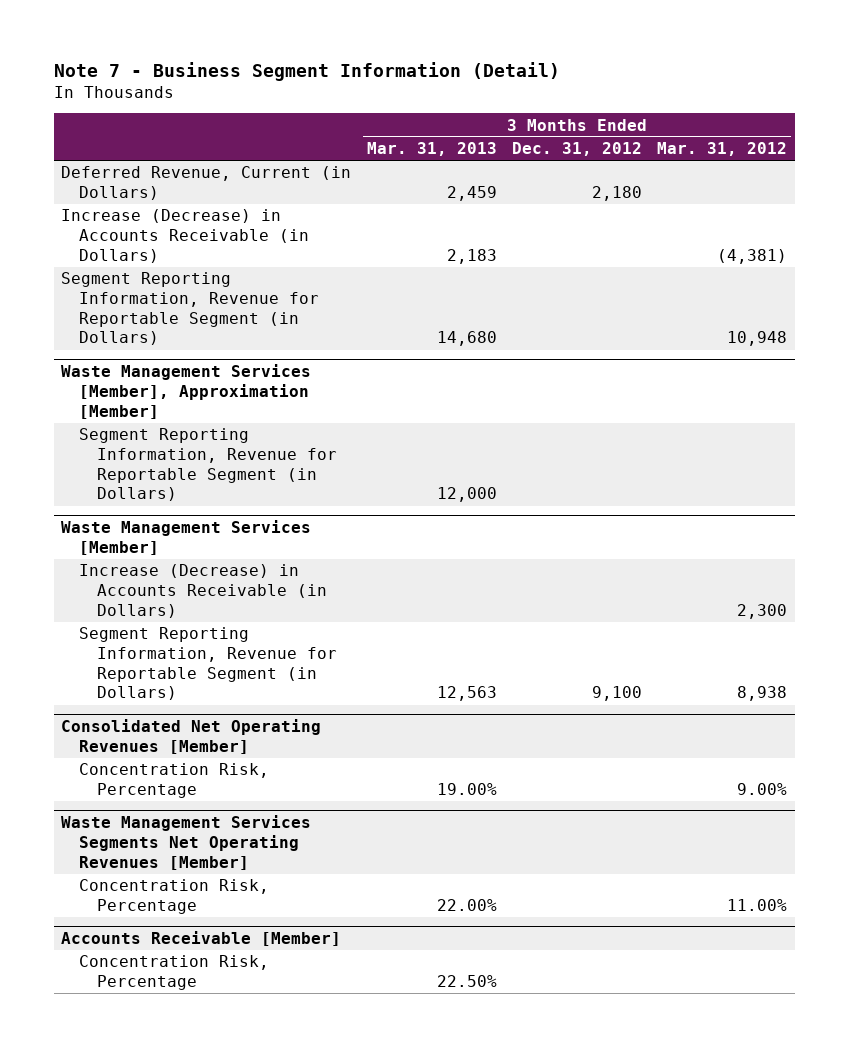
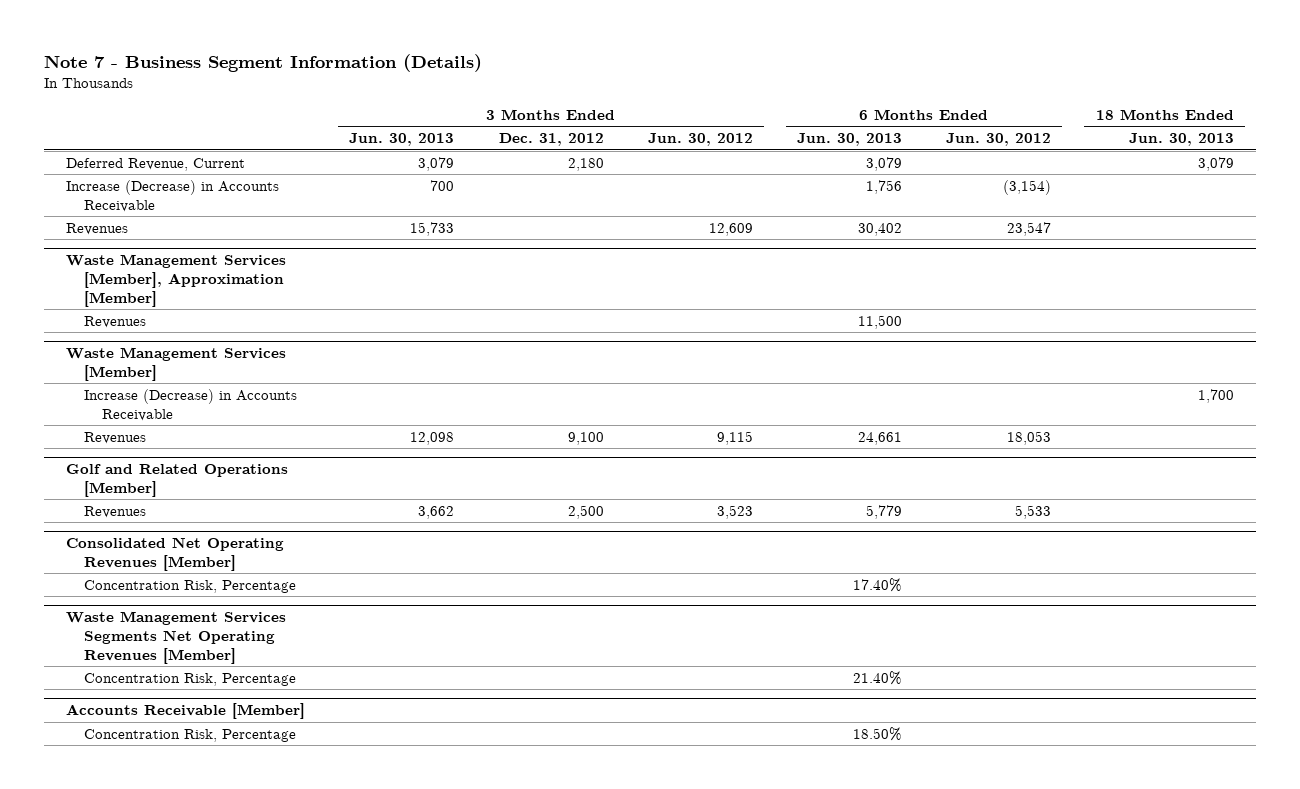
- Note 7 - Business Segment Information (Detail)
+ Note 7 - Business Segment Information (Details)
- | 3 Months Ended Mar. 31, 2013 | 3 Months Ended Dec. 31, 2012 | 3 Months Ended Mar. 31, 2012
+ | 3 Months Ended Jun. 30, 2013 | 3 Months Ended Dec. 31, 2012 | 3 Months Ended Jun. 30, 2012 | 6 Months Ended Jun. 30, 2013 | 6 Months Ended Jun. 30, 2012 | 18 Months Ended Jun. 30, 2013
- Deferred Revenue, Current (in Dollars) | 2,459 | 2,180 |
- Increase (Decrease) in Accounts Receivable (in Dollars) | 2,183 | | (4,381)
- Segment Reporting Information, Revenue for Reportable Segment (in Dollars) | 14,680 | | 10,948
+ Deferred Revenue, Current | 3,079 | 2,180 | | 3,079 | | 3,079
+ Increase (Decrease) in Accounts Receivable | 700 | | | 1,756 | (3,154) |
+ Revenues | 15,733 | | 12,609 | 30,402 | 23,547 |
@ Waste Management Services [Member], Approximation [Member]
- Segment Reporting Information, Revenue for Reportable Segment (in Dollars) | 12,000 | |
+ Revenues | | | | 11,500 | |
@ Waste Management Services [Member]
- Increase (Decrease) in Accounts Receivable (in Dollars) | | | 2,300
- Segment Reporting Information, Revenue for Reportable Segment (in Dollars) | 12,563 | 9,100 | 8,938
+ Increase (Decrease) in Accounts Receivable | | | | | | 1,700
+ Revenues | 12,098 | 9,100 | 9,115 | 24,661 | 18,053 |
+ Golf and Related Operations [Member]
+ Revenues | 3,662 | 2,500 | 3,523 | 5,779 | 5,533 |

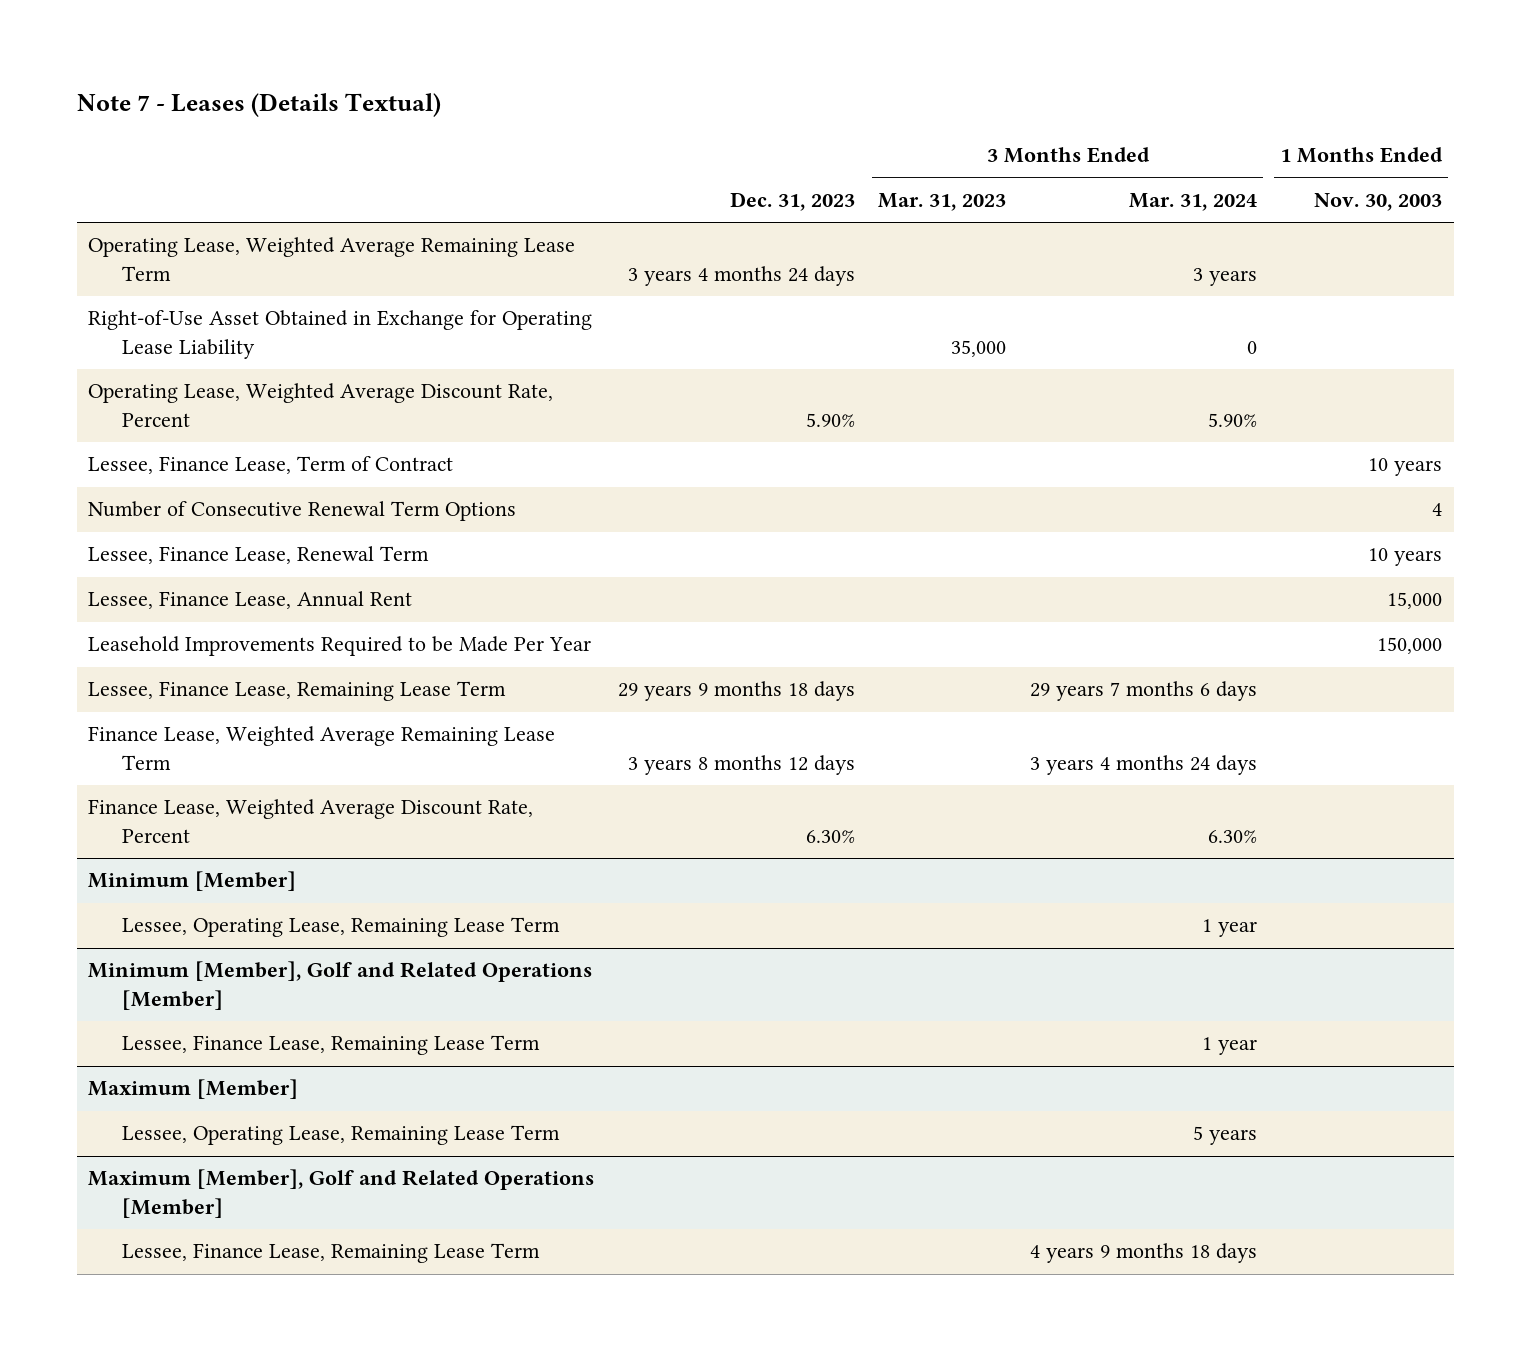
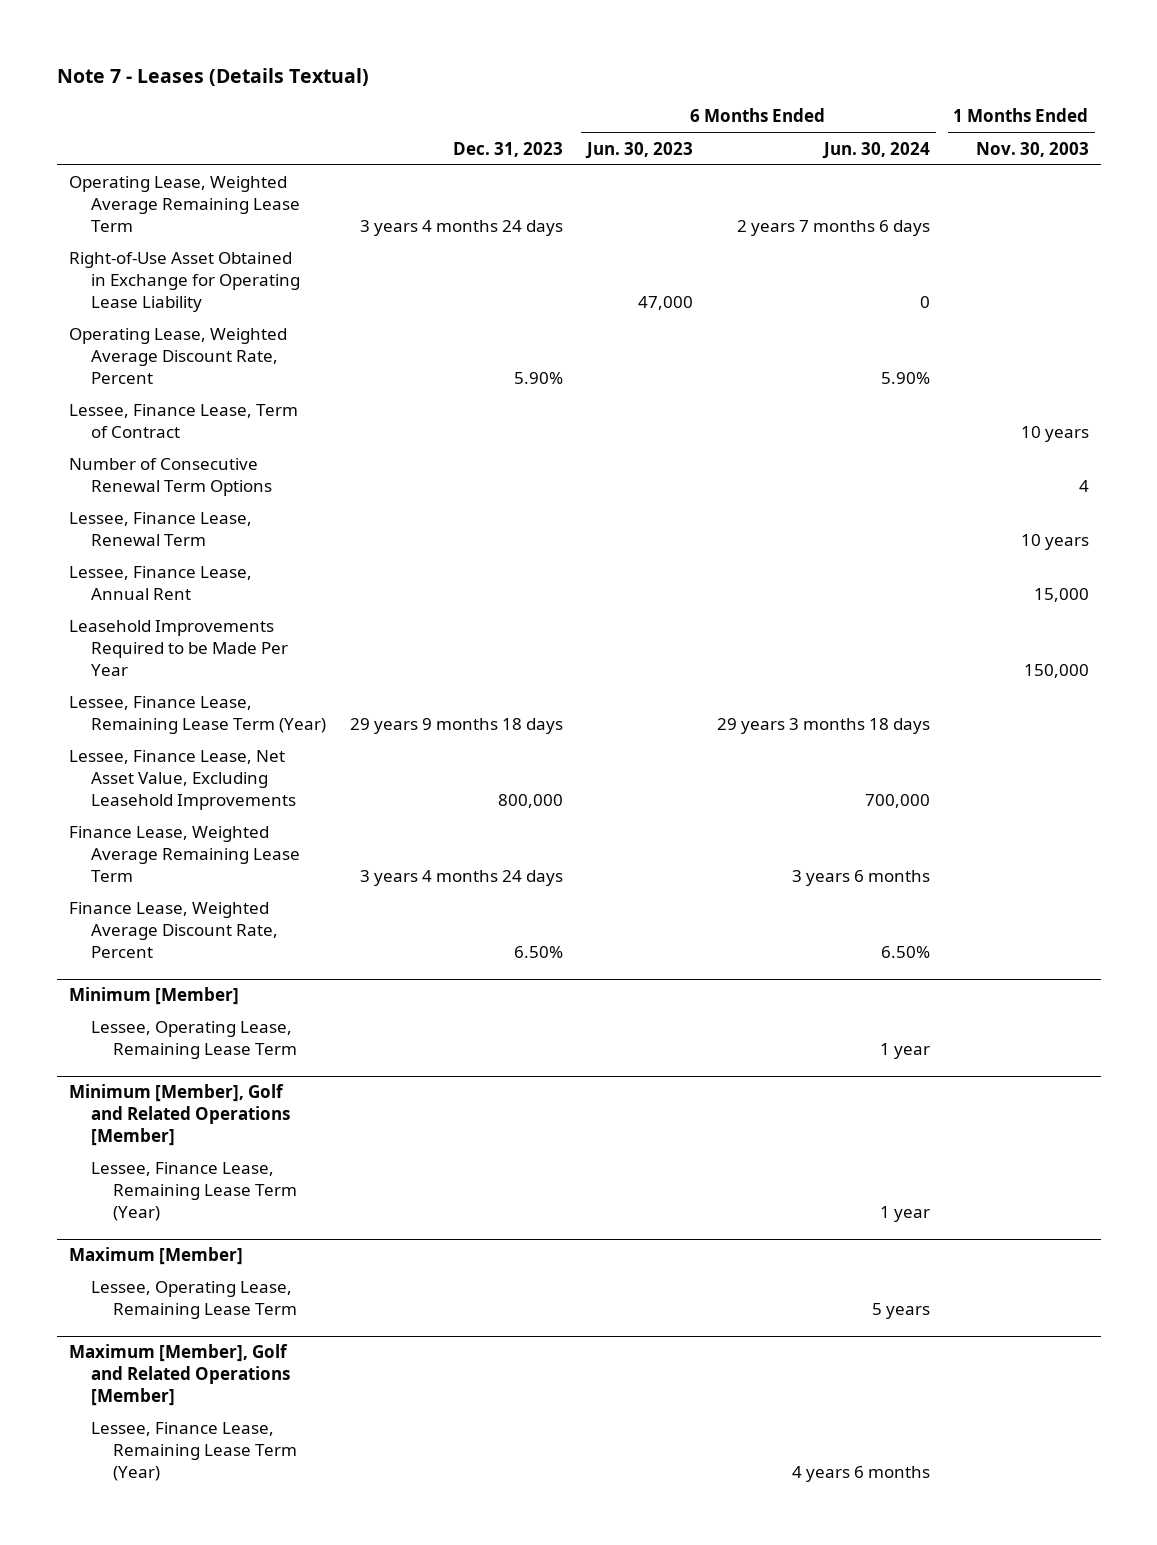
- | Dec. 31, 2023 | 3 Months Ended Mar. 31, 2023 | 3 Months Ended Mar. 31, 2024 | 1 Months Ended Nov. 30, 2003
+ | Dec. 31, 2023 | 6 Months Ended Jun. 30, 2023 | 6 Months Ended Jun. 30, 2024 | 1 Months Ended Nov. 30, 2003
- Lessee, Finance Lease, Remaining Lease Term | 29 years 9 months 18 days | | 29 years 7 months 6 days |
- Finance Lease, Weighted Average Remaining Lease Term | 3 years 8 months 12 days | | 3 years 4 months 24 days |
- Finance Lease, Weighted Average Discount Rate, Percent | 6.30% | | 6.30% |
+ Lessee, Finance Lease, Remaining Lease Term (Year) | 29 years 9 months 18 days | | 29 years 3 months 18 days |
+ Lessee, Finance Lease, Net Asset Value, Excluding Leasehold Improvements | 800,000 | | 700,000 |
+ Finance Lease, Weighted Average Remaining Lease Term | 3 years 4 months 24 days | | 3 years 6 months |
+ Finance Lease, Weighted Average Discount Rate, Percent | 6.50% | | 6.50% |
@ Minimum [Member], Golf and Related Operations [Member]
- Lessee, Finance Lease, Remaining Lease Term | | | 1 year |
+ Lessee, Finance Lease, Remaining Lease Term (Year) | | | 1 year |
@ Maximum [Member], Golf and Related Operations [Member]
- Lessee, Finance Lease, Remaining Lease Term | | | 4 years 9 months 18 days |
+ Lessee, Finance Lease, Remaining Lease Term (Year) | | | 4 years 6 months |

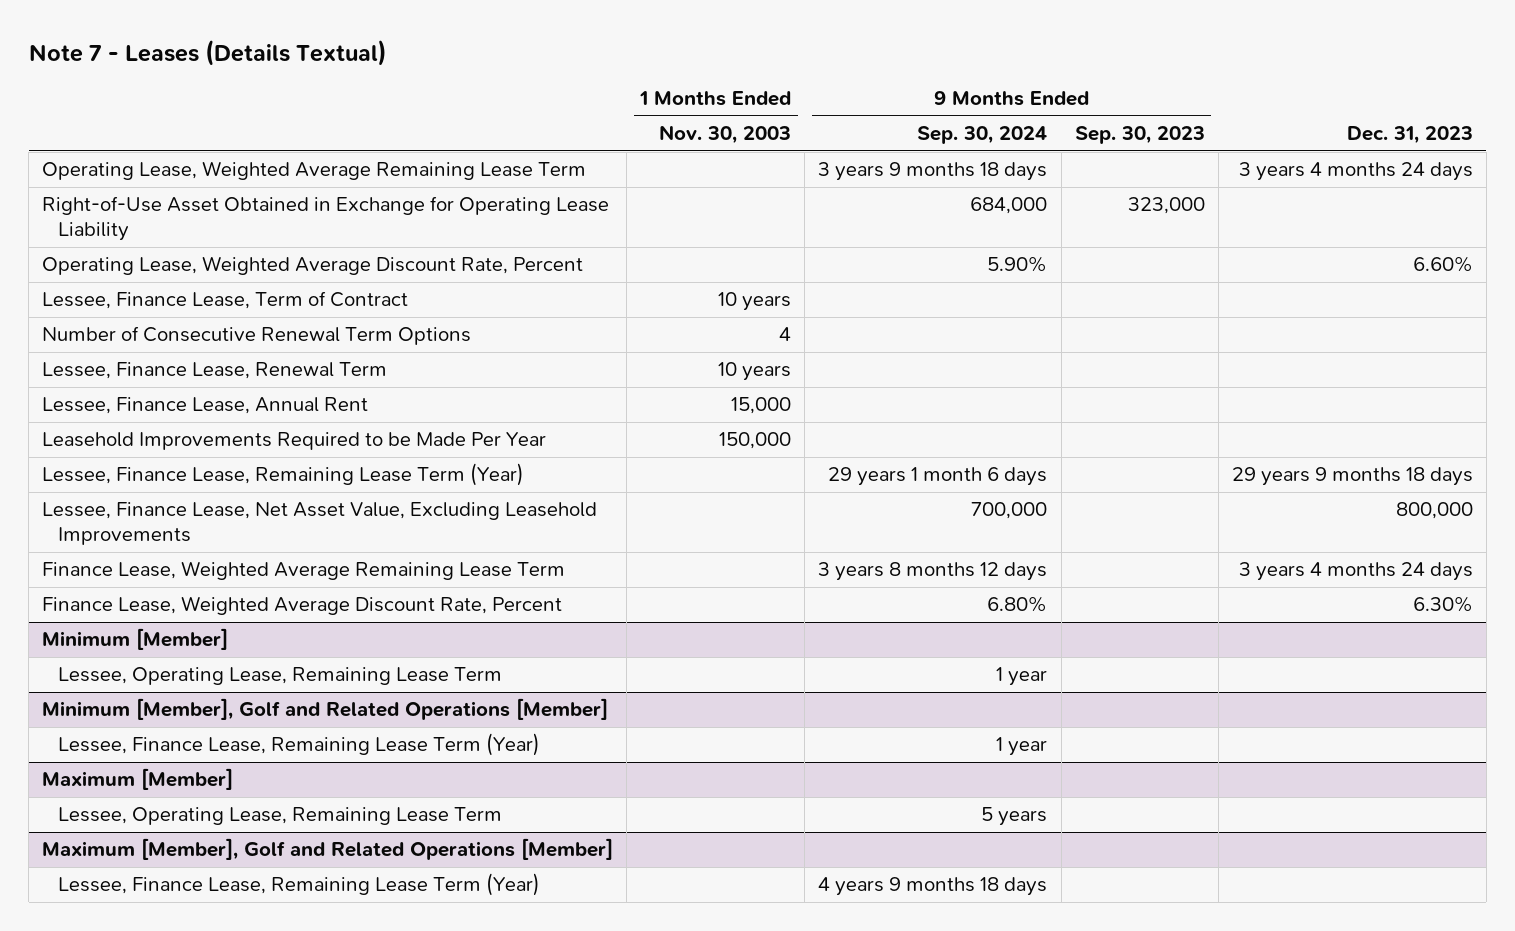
- | Dec. 31, 2023 | 6 Months Ended Jun. 30, 2023 | 6 Months Ended Jun. 30, 2024 | 1 Months Ended Nov. 30, 2003
+ | 1 Months Ended Nov. 30, 2003 | 9 Months Ended Sep. 30, 2024 | 9 Months Ended Sep. 30, 2023 | Dec. 31, 2023
- Operating Lease, Weighted Average Discount Rate, Percent | 5.90% | | 5.90% |
+ Operating Lease, Weighted Average Discount Rate, Percent | | 5.90% | | 6.60%
- Finance Lease, Weighted Average Discount Rate, Percent | 6.50% | | 6.50% |
+ Finance Lease, Weighted Average Discount Rate, Percent | | 6.80% | | 6.30%

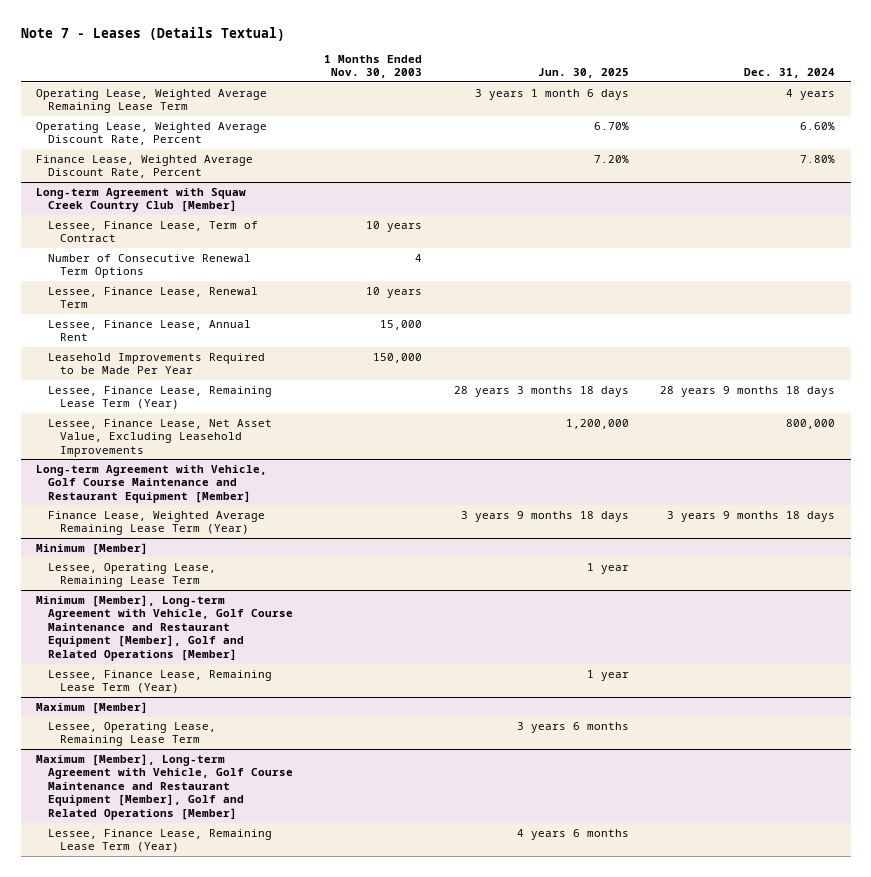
- | 1 Months Ended Nov. 30, 2003 | 9 Months Ended Sep. 30, 2024 | 9 Months Ended Sep. 30, 2023 | Dec. 31, 2023
+ | 1 Months Ended Nov. 30, 2003 | Jun. 30, 2025 | Dec. 31, 2024
- Right-of-Use Asset Obtained in Exchange for Operating Lease Liability | | 684,000 | 323,000 |
- Lessee, Finance Lease, Term of Contract | 10 years | | |
- Number of Consecutive Renewal Term Options | 4 | | |
- Lessee, Finance Lease, Renewal Term | 10 years | | |
- Lessee, Finance Lease, Annual Rent | 15,000 | | |
- Leasehold Improvements Required to be Made Per Year | 150,000 | | |
- Lessee, Finance Lease, Remaining Lease Term (Year) | | 29 years 1 month 6 days | | 29 years 9 months 18 days
- Lessee, Finance Lease, Net Asset Value, Excluding Leasehold Improvements | | 700,000 | | 800,000
- Finance Lease, Weighted Average Remaining Lease Term | | 3 years 8 months 12 days | | 3 years 4 months 24 days
+ Long-term Agreement with Squaw Creek Country Club [Member]
+ Lessee, Finance Lease, Term of Contract | 10 years | |
+ Number of Consecutive Renewal Term Options | 4 | |
+ Lessee, Finance Lease, Renewal Term | 10 years | |
+ Lessee, Finance Lease, Annual Rent | 15,000 | |
+ Leasehold Improvements Required to be Made Per Year | 150,000 | |
+ Lessee, Finance Lease, Remaining Lease Term (Year) | | 28 years 3 months 18 days | 28 years 9 months 18 days
+ Lessee, Finance Lease, Net Asset Value, Excluding Leasehold Improvements | | 1,200,000 | 800,000
+ Long-term Agreement with Vehicle, Golf Course Maintenance and Restaurant Equipment [Member]
+ Finance Lease, Weighted Average Remaining Lease Term (Year) | | 3 years 9 months 18 days | 3 years 9 months 18 days
- Minimum [Member], Golf and Related Operations [Member]
+ Minimum [Member], Long-term Agreement with Vehicle, Golf Course Maintenance and Restaurant Equipment [Member], Golf and Related Operations [Member]
- Maximum [Member], Golf and Related Operations [Member]
+ Maximum [Member], Long-term Agreement with Vehicle, Golf Course Maintenance and Restaurant Equipment [Member], Golf and Related Operations [Member]

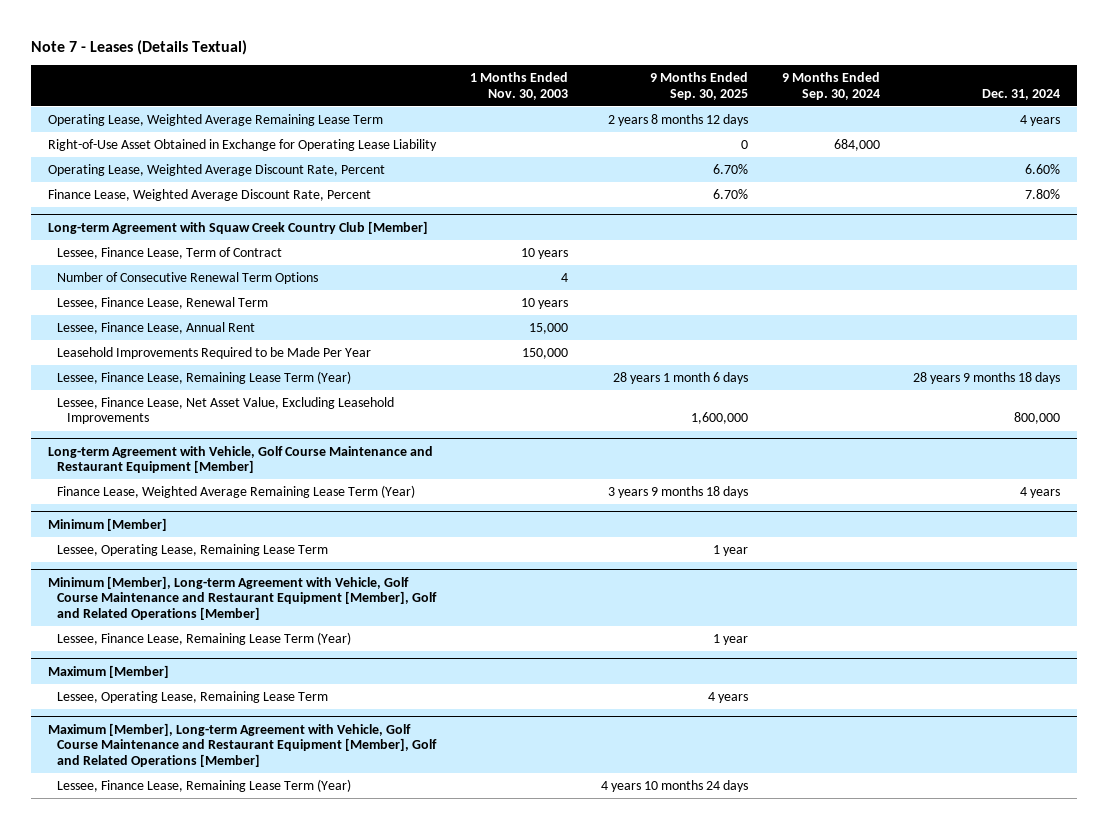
- | 1 Months Ended Nov. 30, 2003 | Jun. 30, 2025 | Dec. 31, 2024
+ | 1 Months Ended Nov. 30, 2003 | 9 Months Ended Sep. 30, 2025 | 9 Months Ended Sep. 30, 2024 | Dec. 31, 2024
+ Right-of-Use Asset Obtained in Exchange for Operating Lease Liability | | 0 | 684,000 |
@ Long-term Agreement with Vehicle, Golf Course Maintenance and Restaurant Equipment [Member]
- Finance Lease, Weighted Average Remaining Lease Term (Year) | | 3 years 9 months 18 days | 3 years 9 months 18 days
+ Finance Lease, Weighted Average Remaining Lease Term (Year) | | 3 years 9 months 18 days | | 4 years

